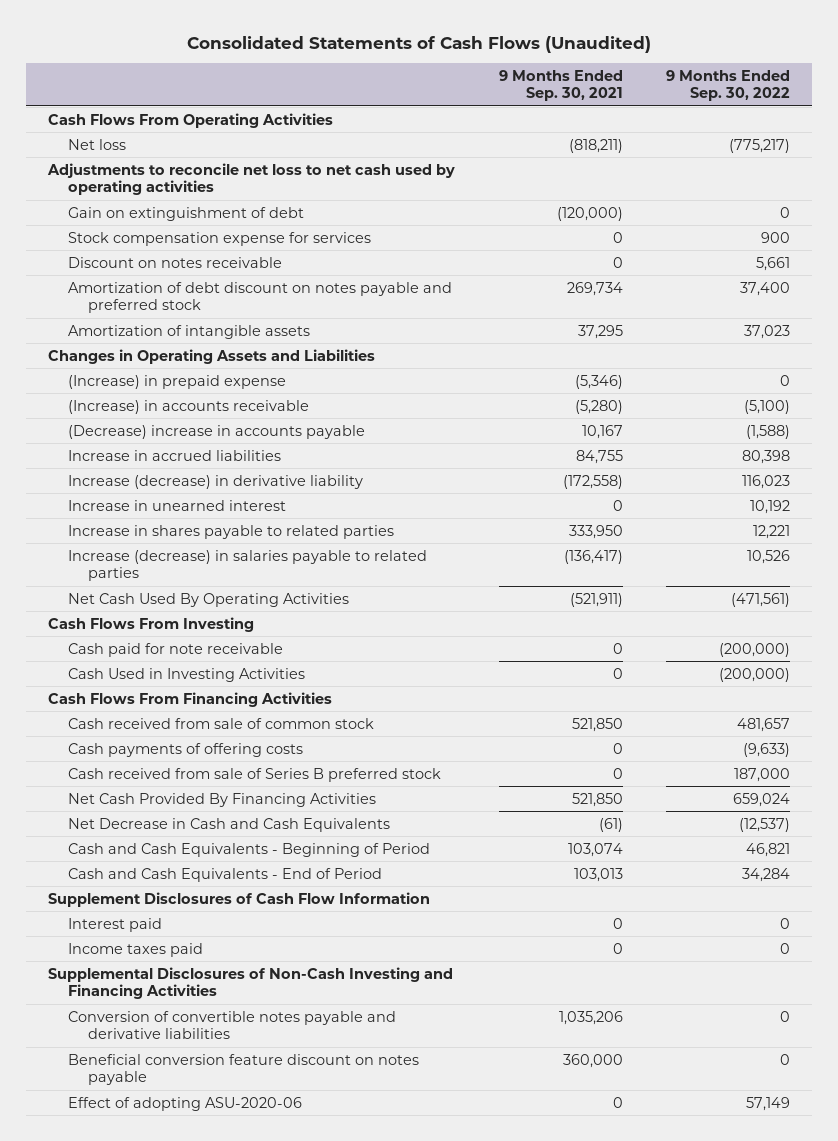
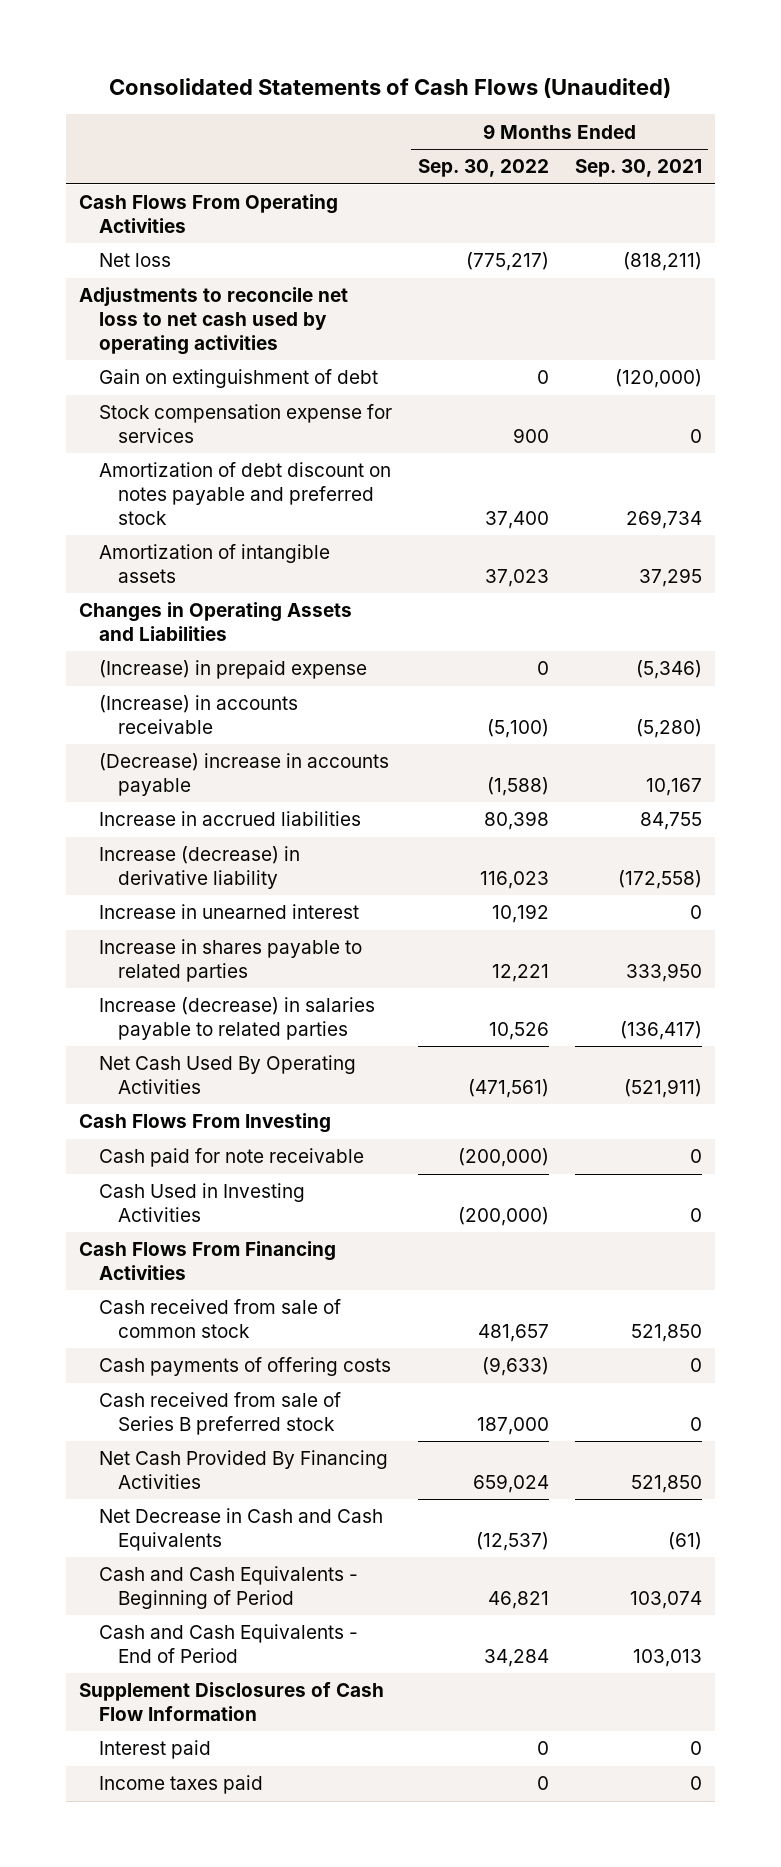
- | 9 Months Ended Sep. 30, 2021 | 9 Months Ended Sep. 30, 2022
+ | 9 Months Ended Sep. 30, 2022 | 9 Months Ended Sep. 30, 2021
- Discount on notes receivable | 0 | 5,661
- Supplemental Disclosures of Non-Cash Investing and Financing Activities
- Conversion of convertible notes payable and derivative liabilities | 1,035,206 | 0
- Beneficial conversion feature discount on notes payable | 360,000 | 0
- Effect of adopting ASU-2020-06 | 0 | 57,149

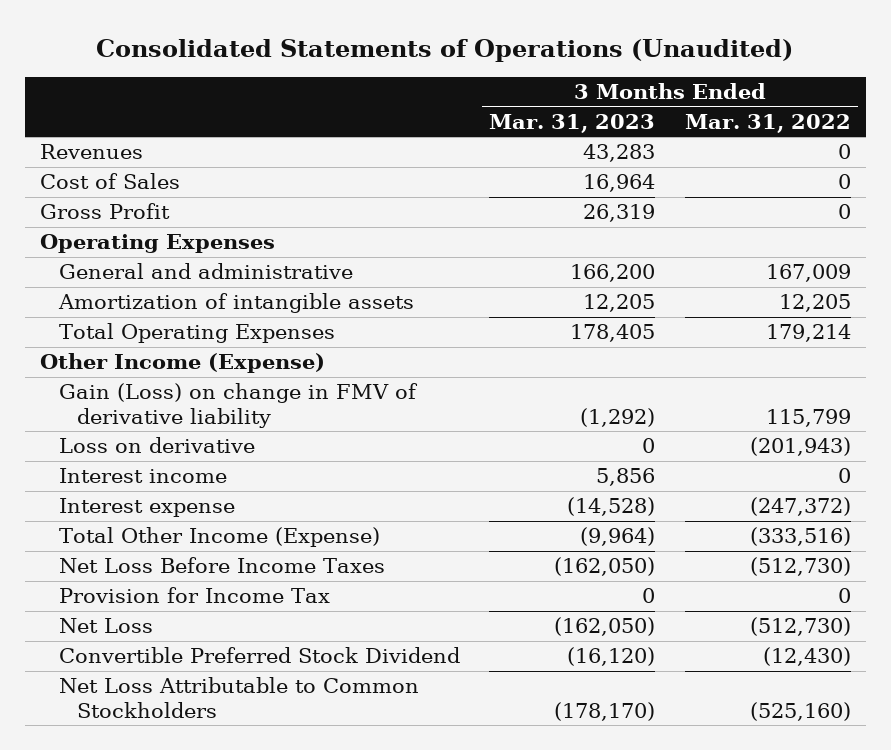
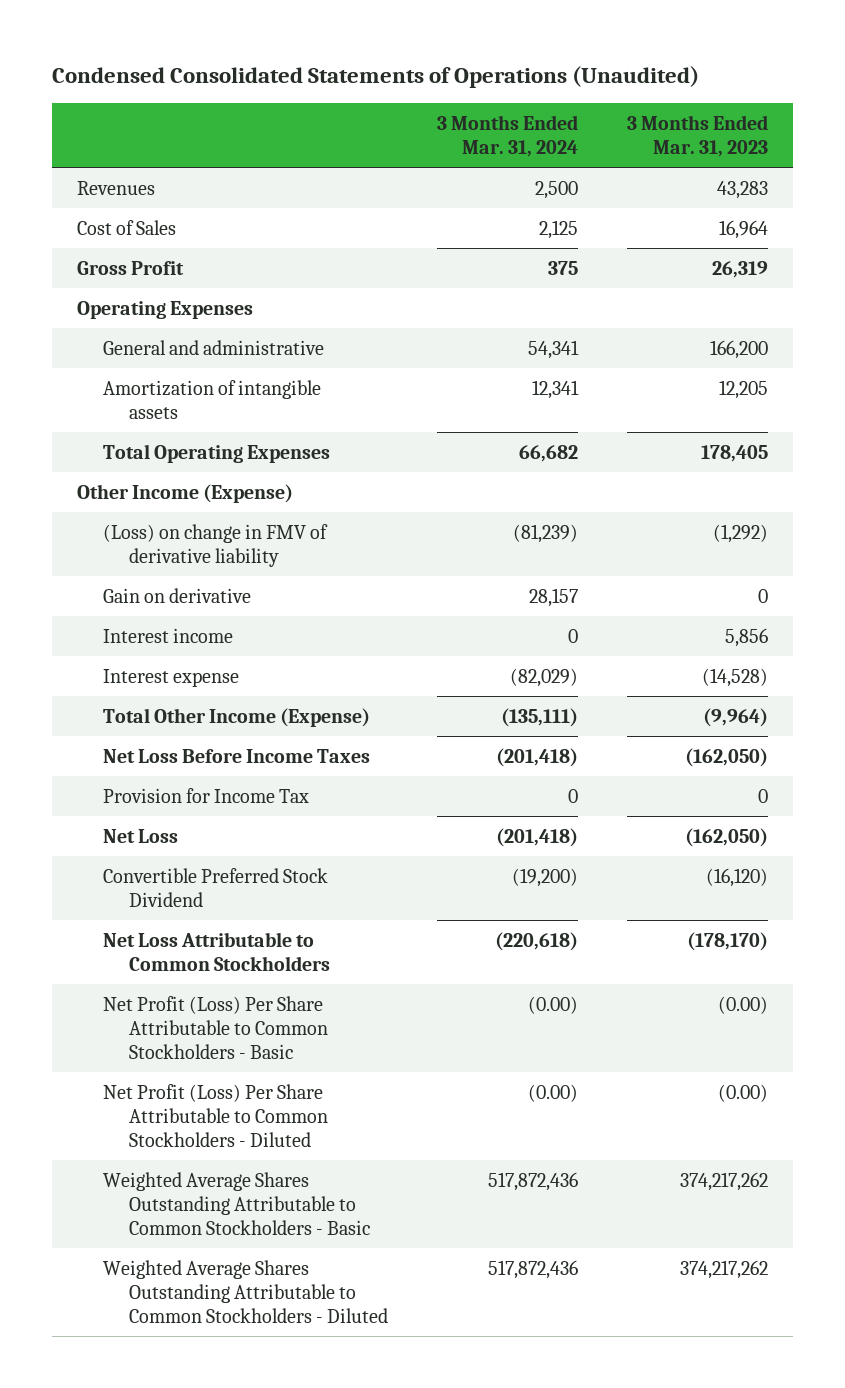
- Consolidated Statements of Operations (Unaudited)
+ Condensed Consolidated Statements of Operations (Unaudited)
- | 3 Months Ended Mar. 31, 2023 | 3 Months Ended Mar. 31, 2022
+ | 3 Months Ended Mar. 31, 2024 | 3 Months Ended Mar. 31, 2023
- Gain (Loss) on change in FMV of derivative liability | (1,292) | 115,799
- Loss on derivative | 0 | (201,943)
+ (Loss) on change in FMV of derivative liability | (81,239) | (1,292)
+ Gain on derivative | 28,157 | 0
+ Net Profit (Loss) Per Share Attributable to Common Stockholders - Basic | (0.00) | (0.00)
+ Net Profit (Loss) Per Share Attributable to Common Stockholders - Diluted | (0.00) | (0.00)
+ Weighted Average Shares Outstanding Attributable to Common Stockholders - Basic | 517,872,436 | 374,217,262
+ Weighted Average Shares Outstanding Attributable to Common Stockholders - Diluted | 517,872,436 | 374,217,262

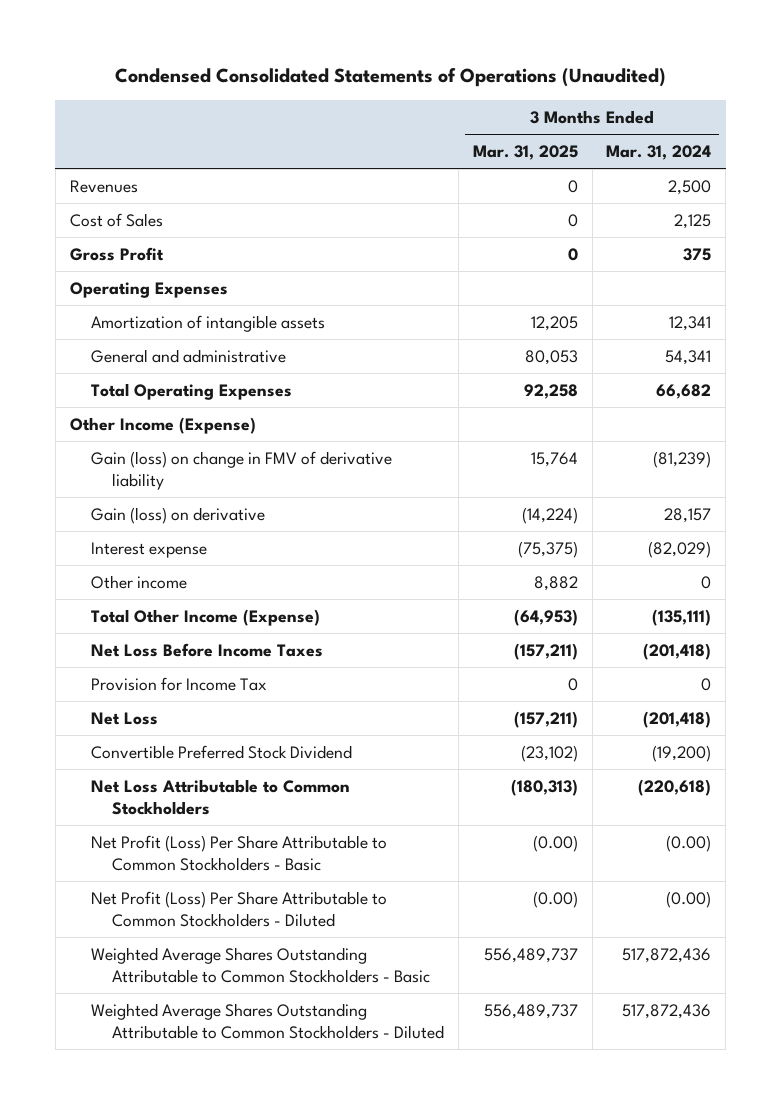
- | 3 Months Ended Mar. 31, 2024 | 3 Months Ended Mar. 31, 2023
+ | 3 Months Ended Mar. 31, 2025 | 3 Months Ended Mar. 31, 2024
moved down: General and administrative | 80,053 | 54,341
- (Loss) on change in FMV of derivative liability | (81,239) | (1,292)
- Gain on derivative | 28,157 | 0
- Interest income | 0 | 5,856
+ Gain (loss) on change in FMV of derivative liability | 15,764 | (81,239)
+ Gain (loss) on derivative | (14,224) | 28,157
+ Other income | 8,882 | 0

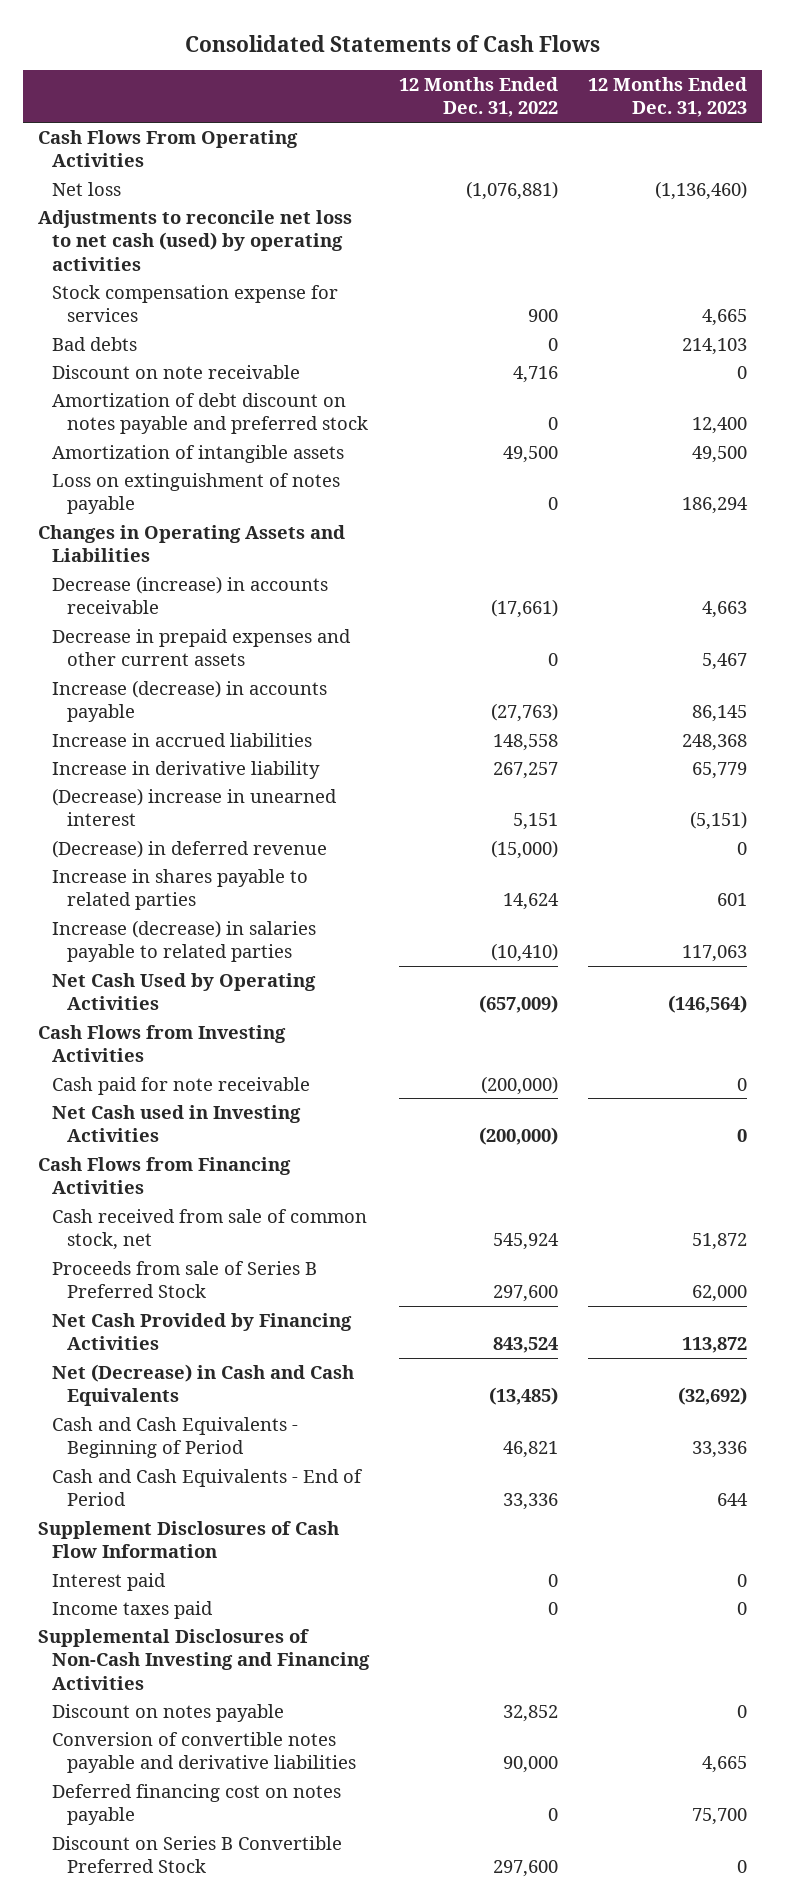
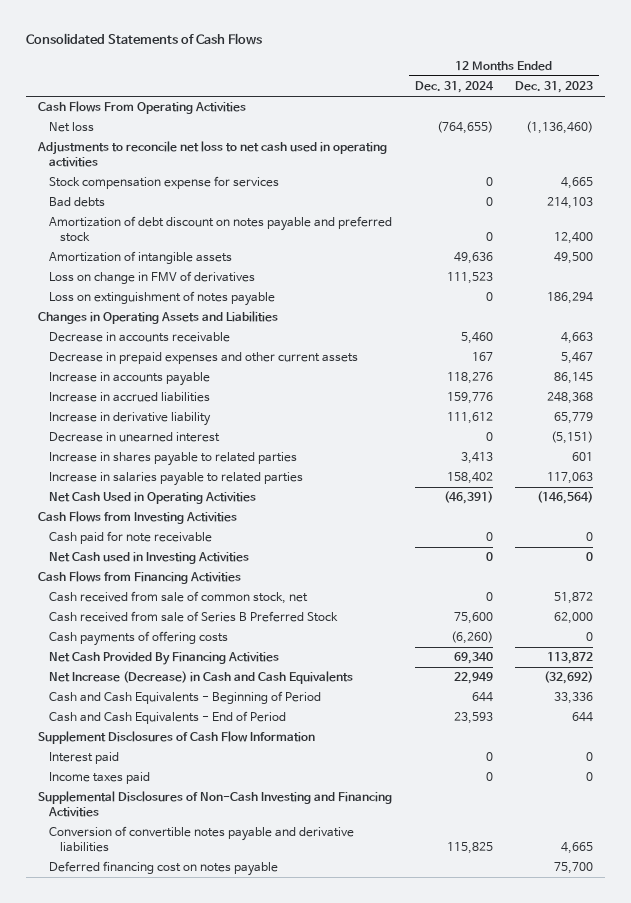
- | 12 Months Ended Dec. 31, 2022 | 12 Months Ended Dec. 31, 2023
+ | 12 Months Ended Dec. 31, 2024 | 12 Months Ended Dec. 31, 2023
- Adjustments to reconcile net loss to net cash (used) by operating activities
+ Adjustments to reconcile net loss to net cash used in operating activities
- Discount on note receivable | 4,716 | 0
+ Loss on change in FMV of derivatives | 111,523 |
- Decrease (increase) in accounts receivable | (17,661) | 4,663
+ Decrease in accounts receivable | 5,460 | 4,663
- Increase (decrease) in accounts payable | (27,763) | 86,145
+ Increase in accounts payable | 118,276 | 86,145
- (Decrease) increase in unearned interest | 5,151 | (5,151)
- (Decrease) in deferred revenue | (15,000) | 0
+ Decrease in unearned interest | 0 | (5,151)
- Increase (decrease) in salaries payable to related parties | (10,410) | 117,063
- Net Cash Used by Operating Activities | (657,009) | (146,564)
+ Increase in salaries payable to related parties | 158,402 | 117,063
+ Net Cash Used in Operating Activities | (46,391) | (146,564)
- Proceeds from sale of Series B Preferred Stock | 297,600 | 62,000
- Net Cash Provided by Financing Activities | 843,524 | 113,872
- Net (Decrease) in Cash and Cash Equivalents | (13,485) | (32,692)
+ Cash received from sale of Series B Preferred Stock | 75,600 | 62,000
+ Cash payments of offering costs | (6,260) | 0
+ Net Cash Provided By Financing Activities | 69,340 | 113,872
+ Net Increase (Decrease) in Cash and Cash Equivalents | 22,949 | (32,692)
- Discount on notes payable | 32,852 | 0
- Discount on Series B Convertible Preferred Stock | 297,600 | 0

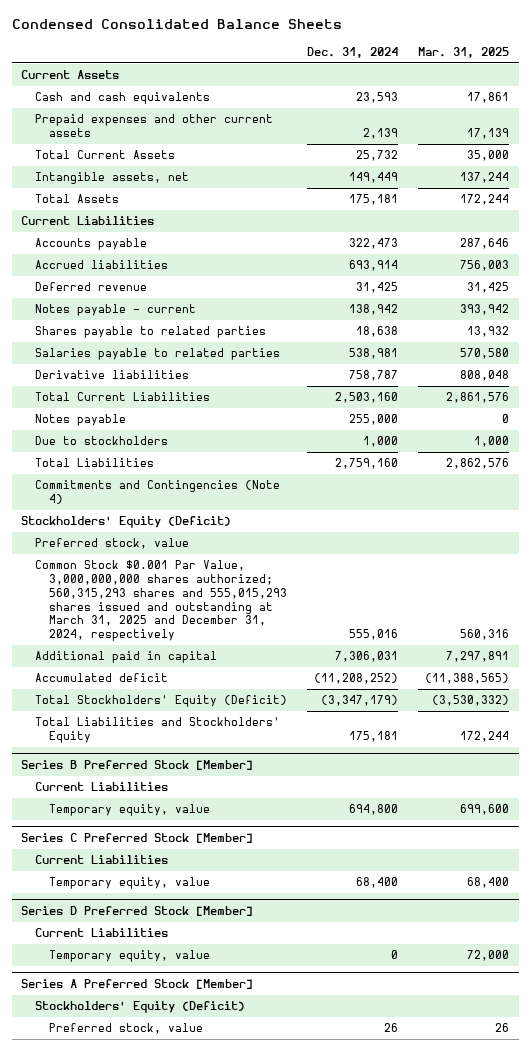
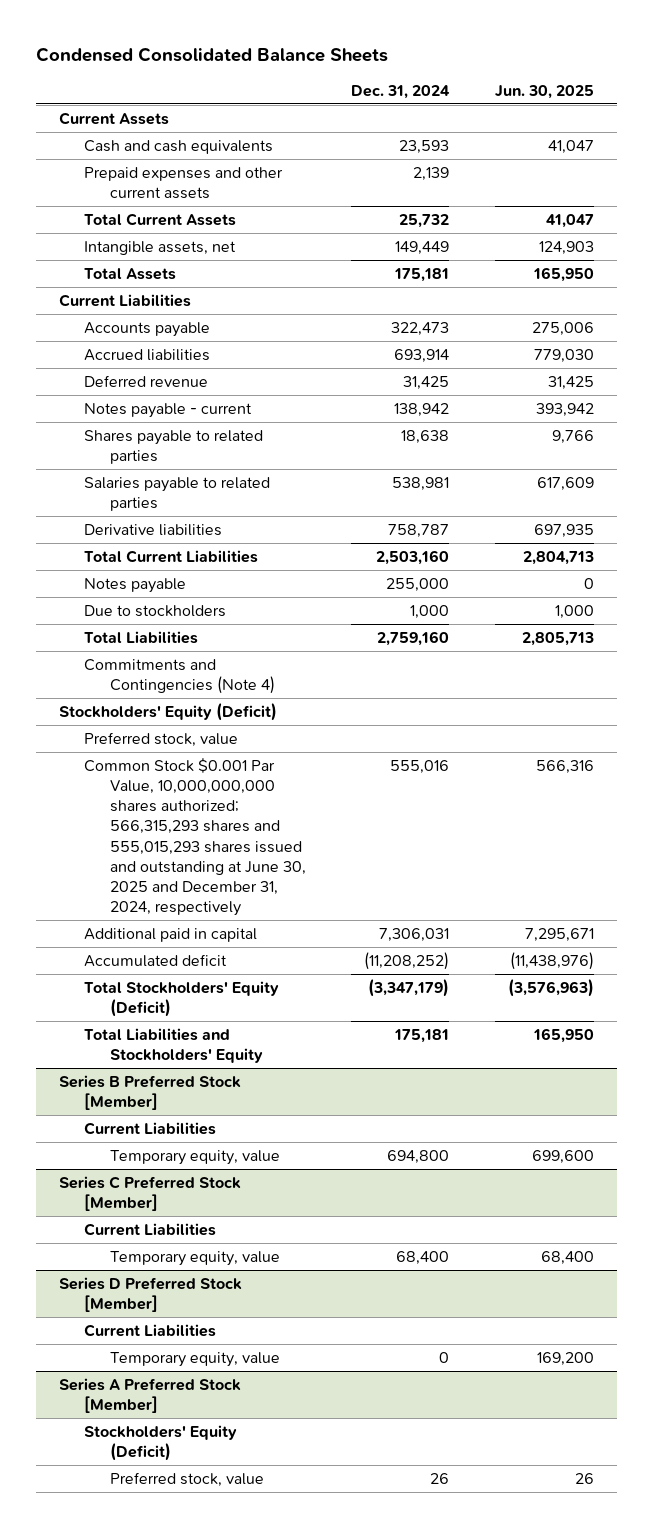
- | Dec. 31, 2024 | Mar. 31, 2025
+ | Dec. 31, 2024 | Jun. 30, 2025
- Common Stock $0.001 Par Value, 3,000,000,000 shares authorized; 560,315,293 shares and 555,015,293 shares issued and outstanding at March 31, 2025 and December 31, 2024, respectively | 555,016 | 560,316
+ Common Stock $0.001 Par Value, 10,000,000,000 shares authorized; 566,315,293 shares and 555,015,293 shares issued and outstanding at June 30, 2025 and December 31, 2024, respectively | 555,016 | 566,316

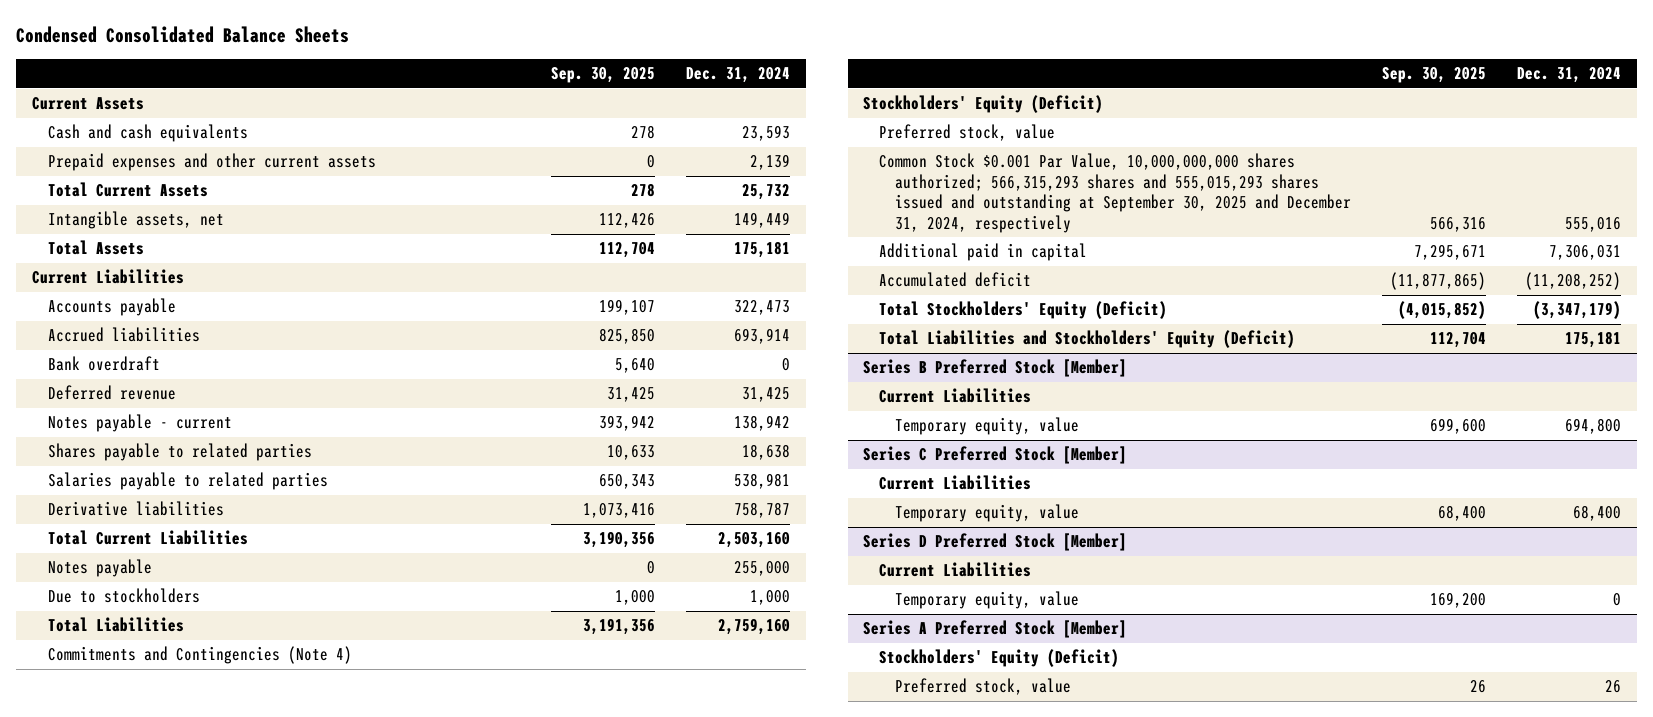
- | Dec. 31, 2024 | Jun. 30, 2025
+ | Sep. 30, 2025 | Dec. 31, 2024
+ Bank overdraft | 5,640 | 0
- Common Stock $0.001 Par Value, 10,000,000,000 shares authorized; 566,315,293 shares and 555,015,293 shares issued and outstanding at June 30, 2025 and December 31, 2024, respectively | 555,016 | 566,316
+ Common Stock $0.001 Par Value, 10,000,000,000 shares authorized; 566,315,293 shares and 555,015,293 shares issued and outstanding at September 30, 2025 and December 31, 2024, respectively | 566,316 | 555,016
- Total Liabilities and Stockholders' Equity | 175,181 | 165,950
+ Total Liabilities and Stockholders' Equity (Deficit) | 112,704 | 175,181

